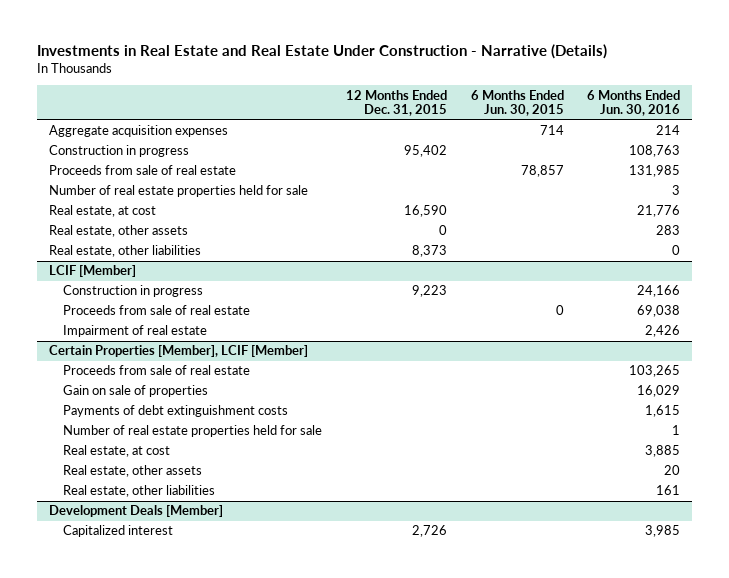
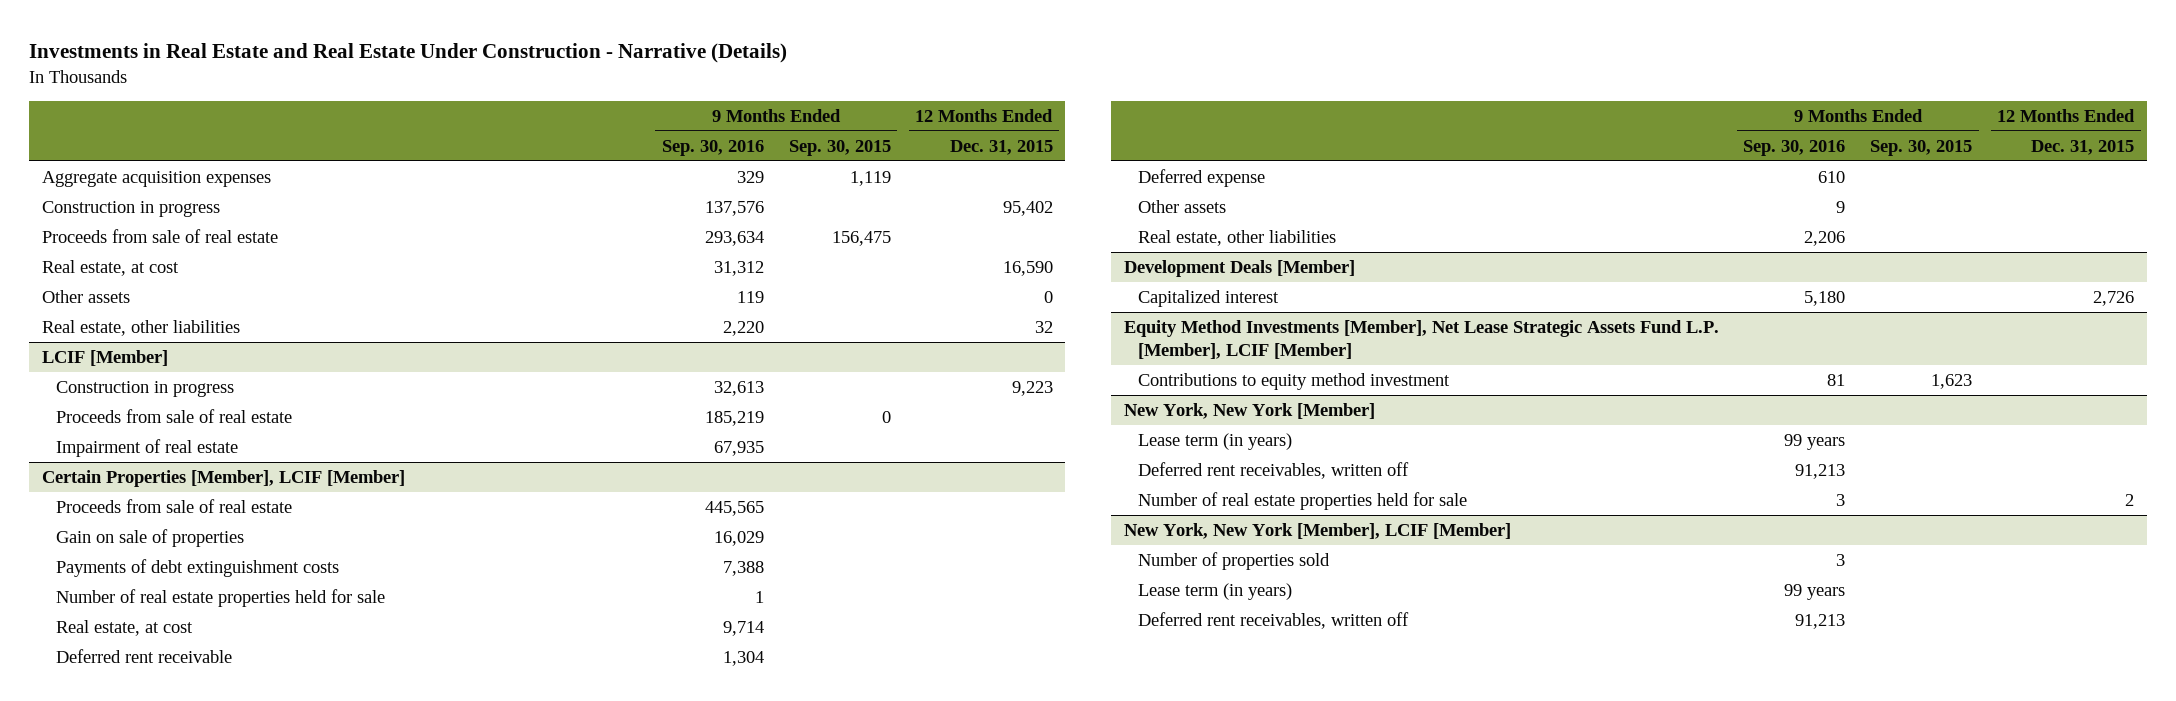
- | 12 Months Ended Dec. 31, 2015 | 6 Months Ended Jun. 30, 2015 | 6 Months Ended Jun. 30, 2016
+ | 9 Months Ended Sep. 30, 2016 | 9 Months Ended Sep. 30, 2015 | 12 Months Ended Dec. 31, 2015
- Number of real estate properties held for sale | | | 3
- Real estate, other assets | 0 | | 283
- Real estate, other liabilities | 8,373 | | 0
+ Other assets | 119 | | 0
+ Real estate, other liabilities | 2,220 | | 32
@ Certain Properties [Member], LCIF [Member]
- Real estate, other assets | | | 20
+ Deferred rent receivable | 1,304 | |
+ Deferred expense | 610 | |
+ Other assets | 9 | |
+ Equity Method Investments [Member], Net Lease Strategic Assets Fund L.P. [Member], LCIF [Member]
+ Contributions to equity method investment | 81 | 1,623 |
+ New York, New York [Member]
+ Lease term (in years) | 99 years | |
+ Deferred rent receivables, written off | 91,213 | |
+ Number of real estate properties held for sale | 3 | | 2
+ New York, New York [Member], LCIF [Member]
+ Number of properties sold | 3 | |
+ Lease term (in years) | 99 years | |
+ Deferred rent receivables, written off | 91,213 | |

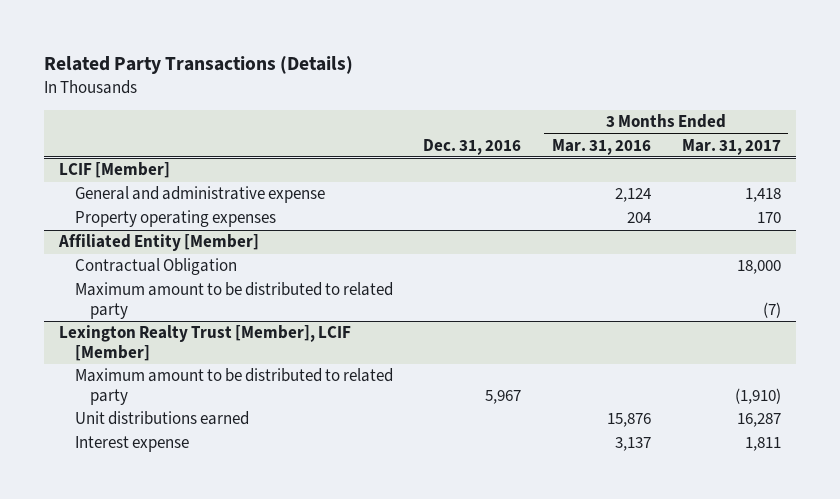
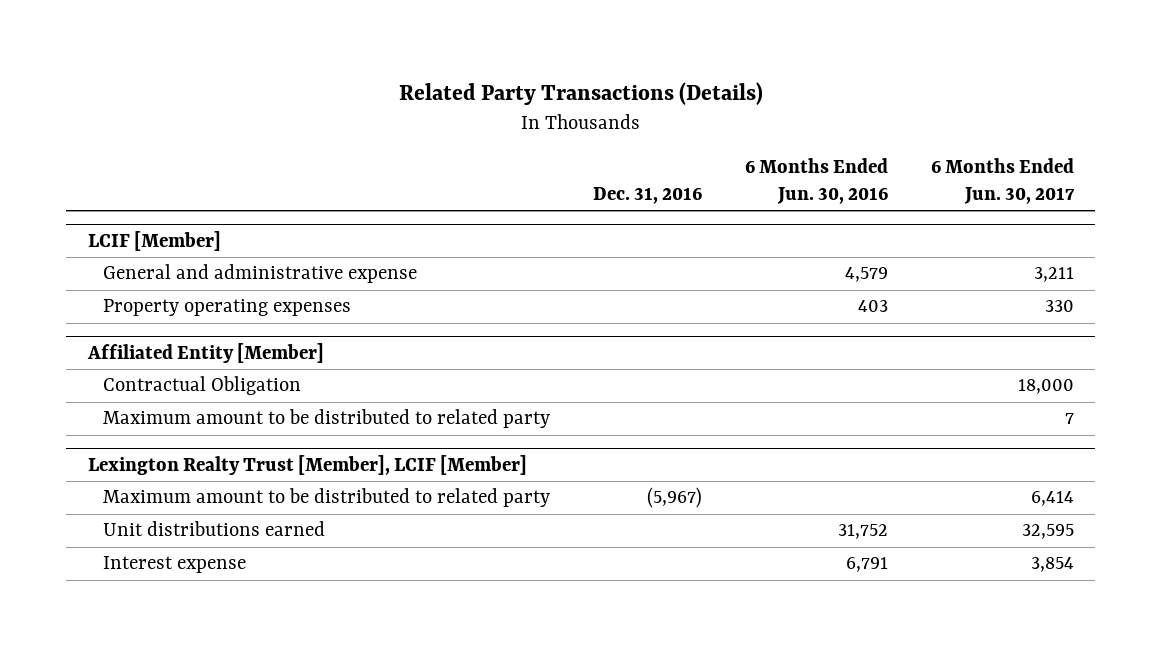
- | Dec. 31, 2016 | 3 Months Ended Mar. 31, 2016 | 3 Months Ended Mar. 31, 2017
+ | Dec. 31, 2016 | 6 Months Ended Jun. 30, 2016 | 6 Months Ended Jun. 30, 2017
@ Lexington Realty Trust [Member], LCIF [Member]
- Maximum amount to be distributed to related party | 5,967 | | (1,910)
+ Maximum amount to be distributed to related party | (5,967) | | 6,414

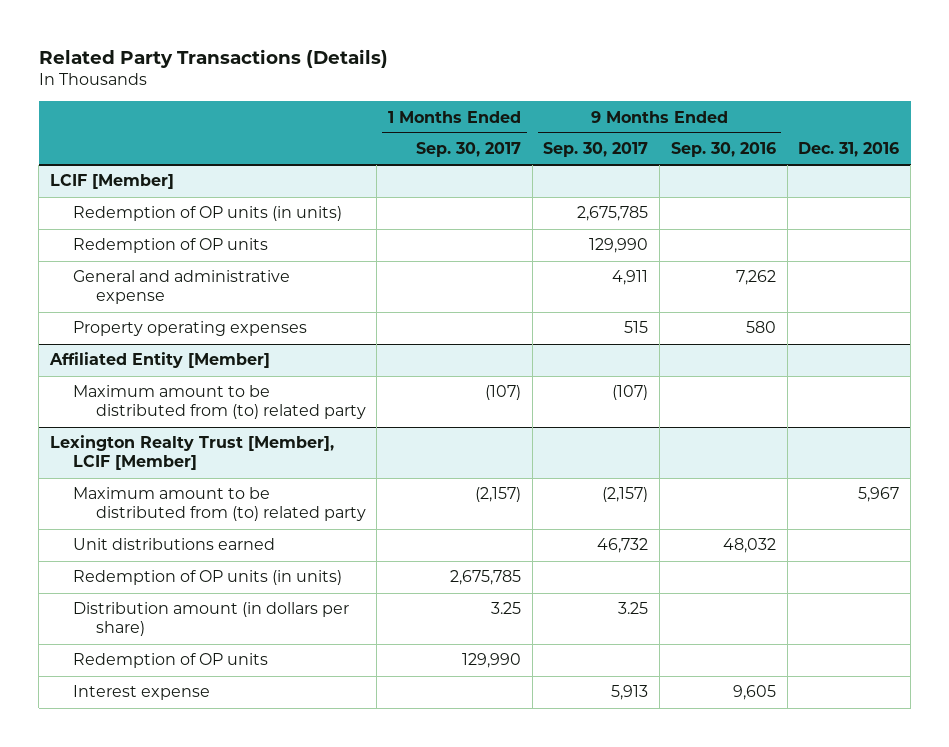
- | Dec. 31, 2016 | 6 Months Ended Jun. 30, 2016 | 6 Months Ended Jun. 30, 2017
+ | 1 Months Ended Sep. 30, 2017 | 9 Months Ended Sep. 30, 2017 | 9 Months Ended Sep. 30, 2016 | Dec. 31, 2016
@ LCIF [Member]
+ Redemption of OP units (in units) | | 2,675,785 | |
+ Redemption of OP units | | 129,990 | |
@ Affiliated Entity [Member]
- Contractual Obligation | | | 18,000
- Maximum amount to be distributed to related party | | | 7
+ Maximum amount to be distributed from (to) related party | (107) | (107) | |
@ Lexington Realty Trust [Member], LCIF [Member]
- Maximum amount to be distributed to related party | (5,967) | | 6,414
+ Maximum amount to be distributed from (to) related party | (2,157) | (2,157) | | 5,967
+ Redemption of OP units (in units) | 2,675,785 | | |
+ Distribution amount (in dollars per share) | 3.25 | 3.25 | |
+ Redemption of OP units | 129,990 | | |

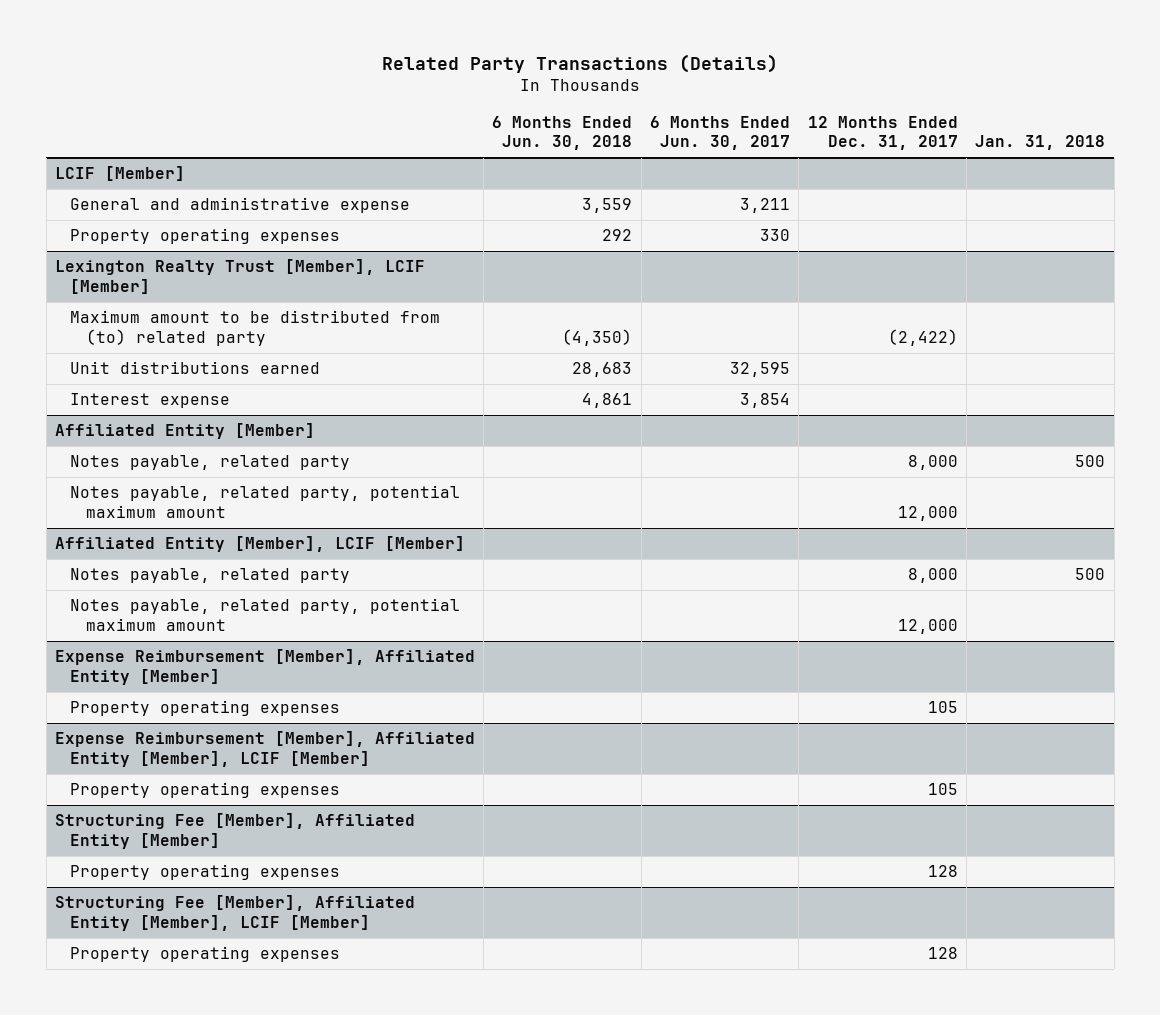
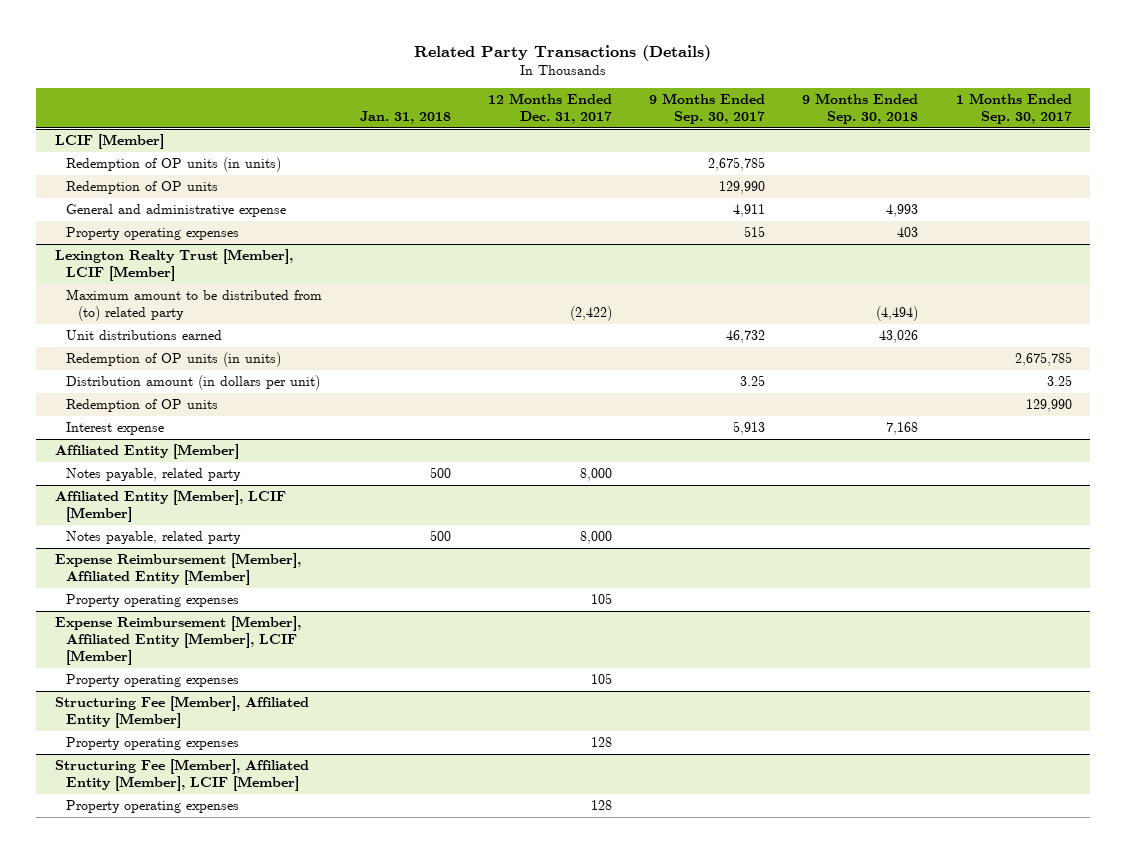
- | 6 Months Ended Jun. 30, 2018 | 6 Months Ended Jun. 30, 2017 | 12 Months Ended Dec. 31, 2017 | Jan. 31, 2018
+ | Jan. 31, 2018 | 12 Months Ended Dec. 31, 2017 | 9 Months Ended Sep. 30, 2017 | 9 Months Ended Sep. 30, 2018 | 1 Months Ended Sep. 30, 2017
@ LCIF [Member]
+ Redemption of OP units (in units) | | | 2,675,785 | |
+ Redemption of OP units | | | 129,990 | |
@ Lexington Realty Trust [Member], LCIF [Member]
+ Redemption of OP units (in units) | | | | | 2,675,785
+ Distribution amount (in dollars per unit) | | | 3.25 | | 3.25
+ Redemption of OP units | | | | | 129,990
@ Affiliated Entity [Member]
- Notes payable, related party, potential maximum amount | | | 12,000 |
@ Affiliated Entity [Member], LCIF [Member]
- Notes payable, related party, potential maximum amount | | | 12,000 |

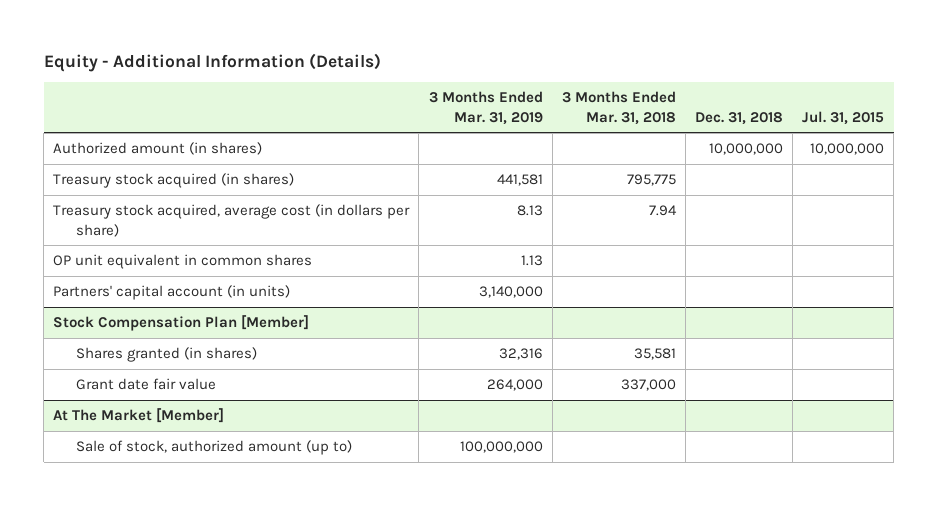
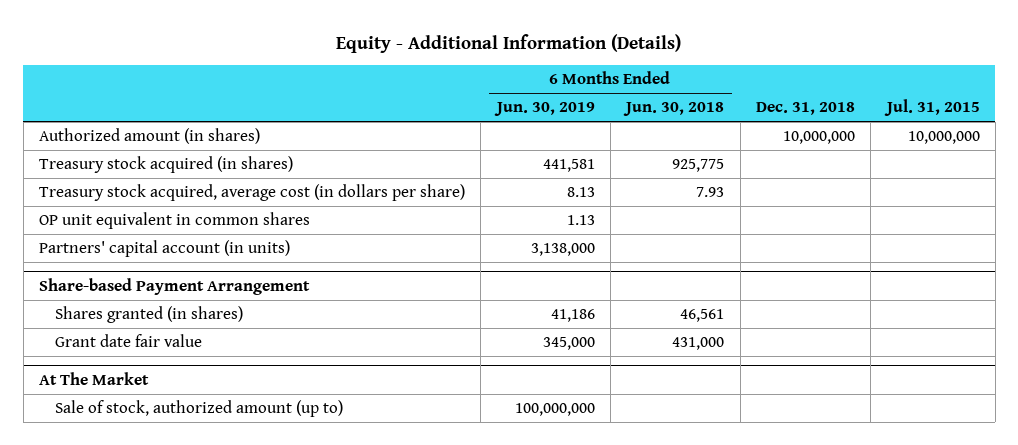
- | 3 Months Ended Mar. 31, 2019 | 3 Months Ended Mar. 31, 2018 | Dec. 31, 2018 | Jul. 31, 2015
+ | 6 Months Ended Jun. 30, 2019 | 6 Months Ended Jun. 30, 2018 | Dec. 31, 2018 | Jul. 31, 2015
- Stock Compensation Plan [Member]
+ Share-based Payment Arrangement
- At The Market [Member]
+ At The Market

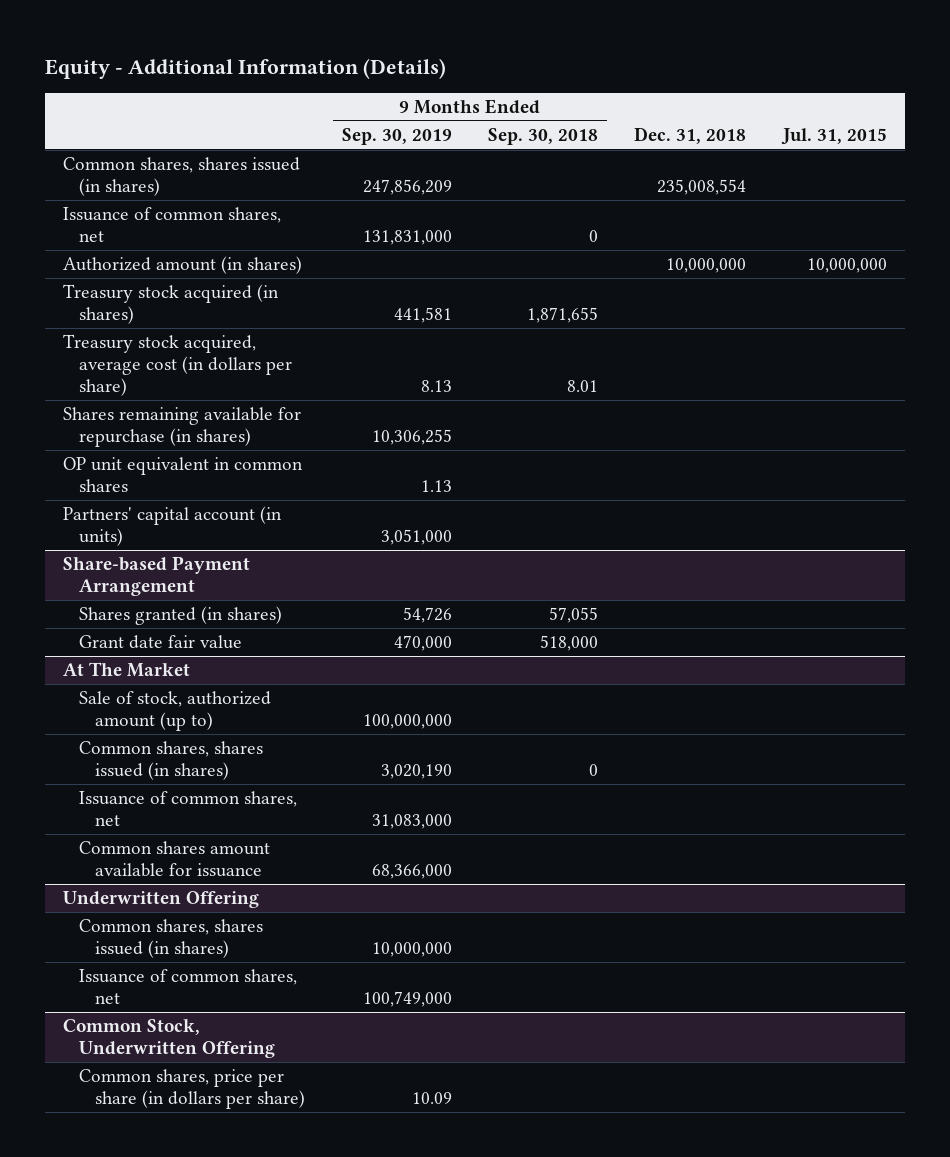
- | 6 Months Ended Jun. 30, 2019 | 6 Months Ended Jun. 30, 2018 | Dec. 31, 2018 | Jul. 31, 2015
+ | 9 Months Ended Sep. 30, 2019 | 9 Months Ended Sep. 30, 2018 | Dec. 31, 2018 | Jul. 31, 2015
+ Common shares, shares issued (in shares) | 247,856,209 | | 235,008,554 |
+ Issuance of common shares, net | 131,831,000 | 0 | |
+ Shares remaining available for repurchase (in shares) | 10,306,255 | | |
@ At The Market
+ Common shares, shares issued (in shares) | 3,020,190 | 0 | |
+ Issuance of common shares, net | 31,083,000 | | |
+ Common shares amount available for issuance | 68,366,000 | | |
+ Underwritten Offering
+ Common shares, shares issued (in shares) | 10,000,000 | | |
+ Issuance of common shares, net | 100,749,000 | | |
+ Common Stock, Underwritten Offering
+ Common shares, price per share (in dollars per share) | 10.09 | | |

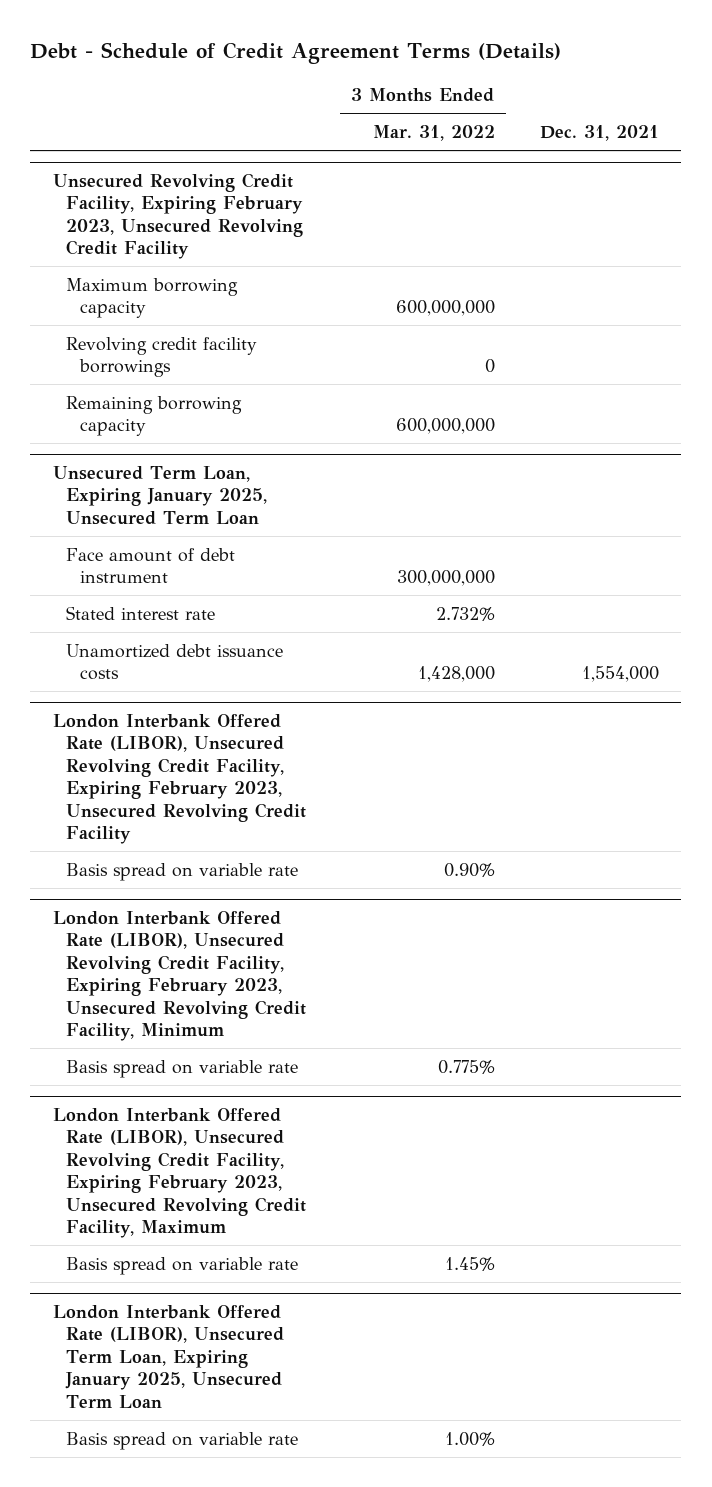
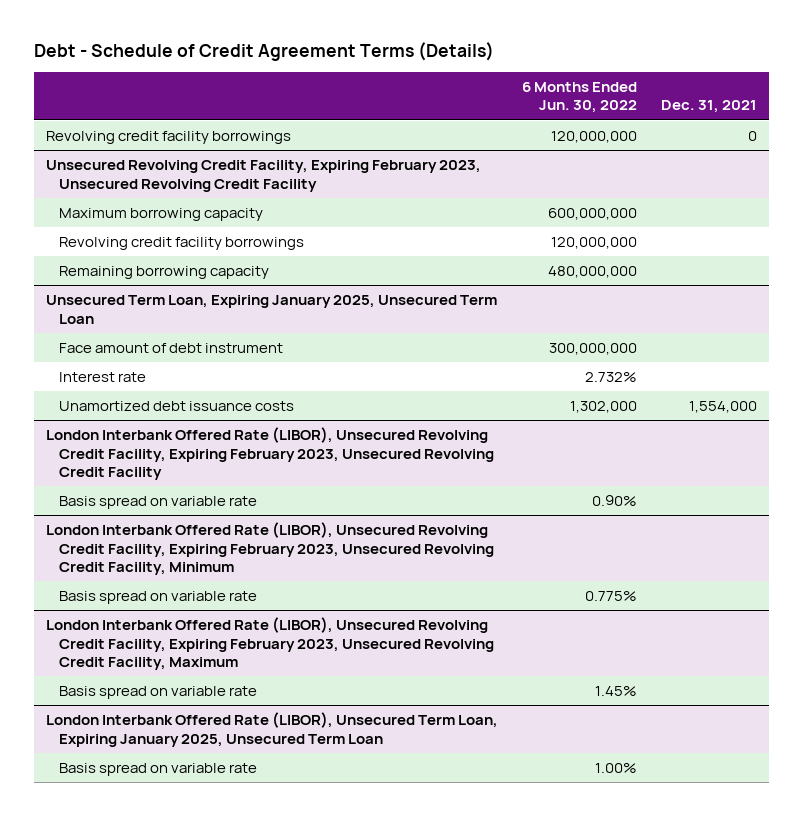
- | 3 Months Ended Mar. 31, 2022 | Dec. 31, 2021
+ | 6 Months Ended Jun. 30, 2022 | Dec. 31, 2021
+ Revolving credit facility borrowings | 120,000,000 | 0
@ Unsecured Term Loan, Expiring January 2025, Unsecured Term Loan
- Stated interest rate | 2.732% |
+ Interest rate | 2.732% |

